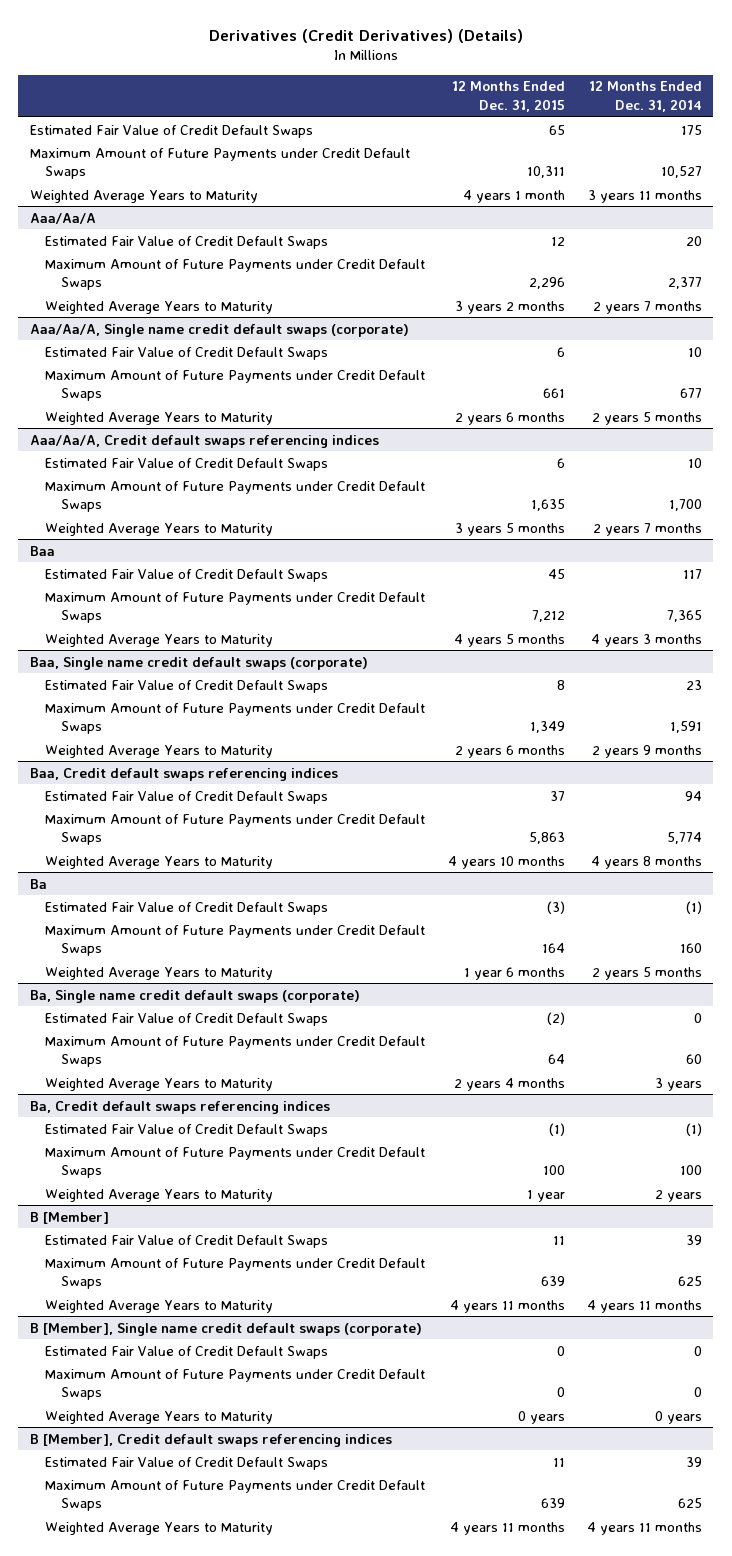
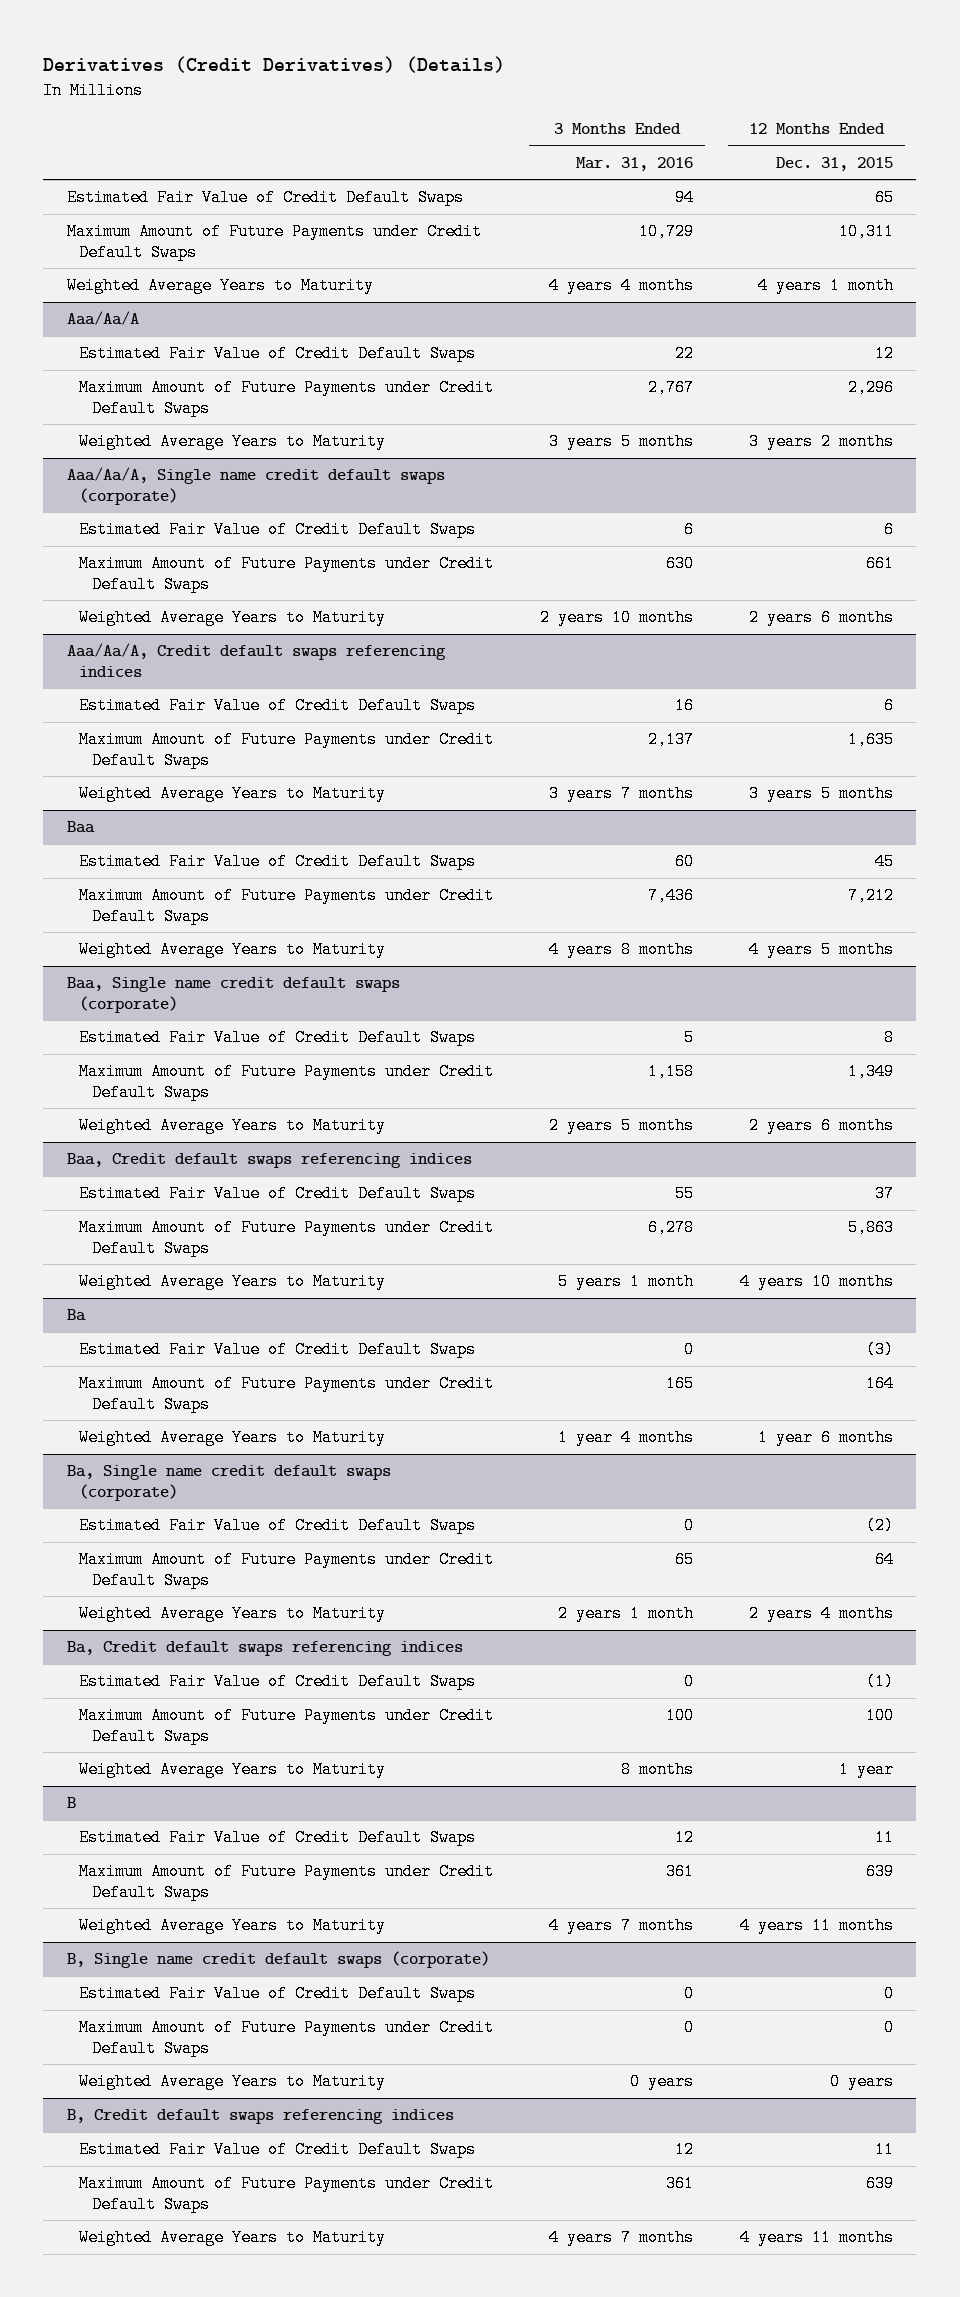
- | 12 Months Ended Dec. 31, 2015 | 12 Months Ended Dec. 31, 2014
+ | 3 Months Ended Mar. 31, 2016 | 12 Months Ended Dec. 31, 2015
- B [Member]
+ B
- B [Member], Single name credit default swaps (corporate)
+ B, Single name credit default swaps (corporate)
- B [Member], Credit default swaps referencing indices
+ B, Credit default swaps referencing indices

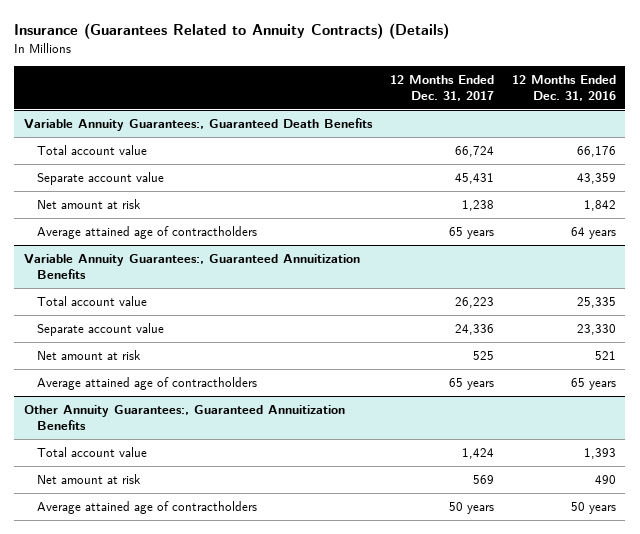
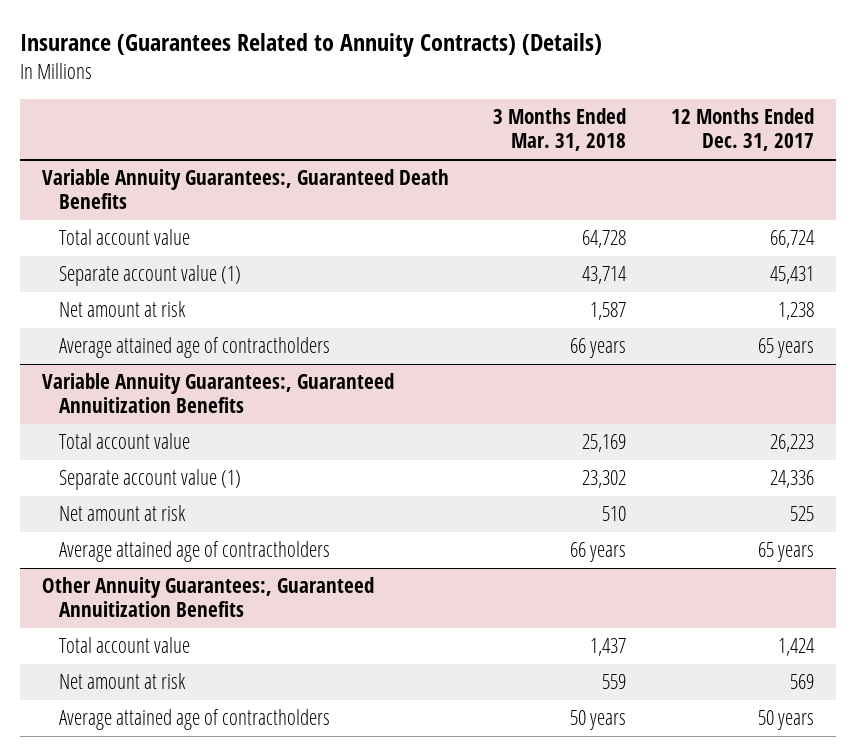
- | 12 Months Ended Dec. 31, 2017 | 12 Months Ended Dec. 31, 2016
+ | 3 Months Ended Mar. 31, 2018 | 12 Months Ended Dec. 31, 2017
@ Variable Annuity Guarantees:, Guaranteed Death Benefits
- Separate account value | 45,431 | 43,359
+ Separate account value (1) | 43,714 | 45,431
@ Variable Annuity Guarantees:, Guaranteed Annuitization Benefits
- Separate account value | 24,336 | 23,330
+ Separate account value (1) | 23,302 | 24,336

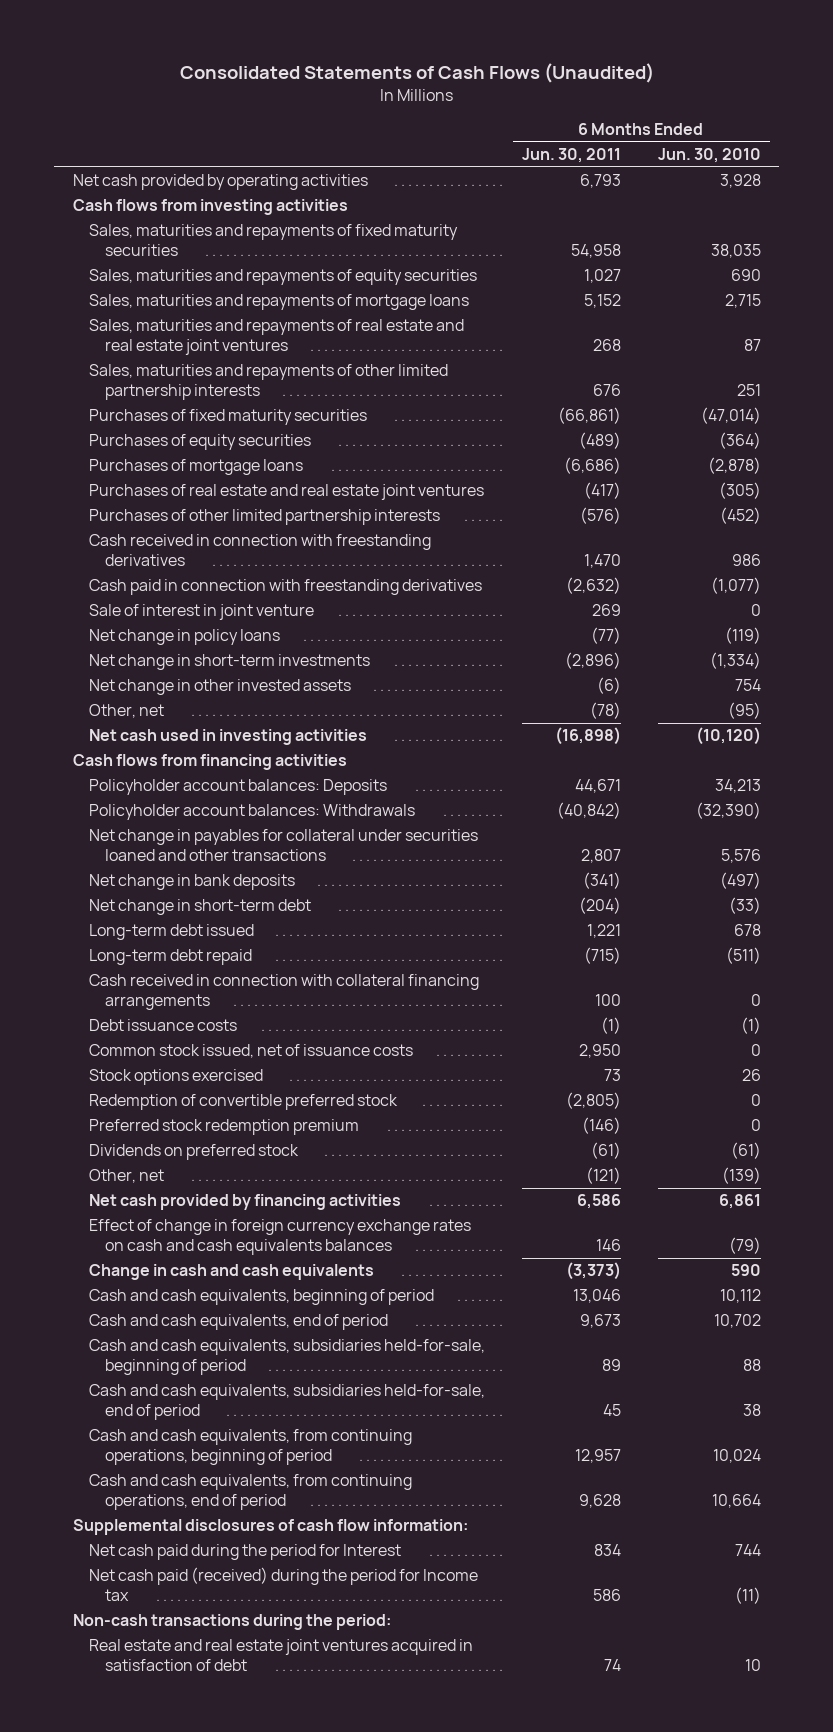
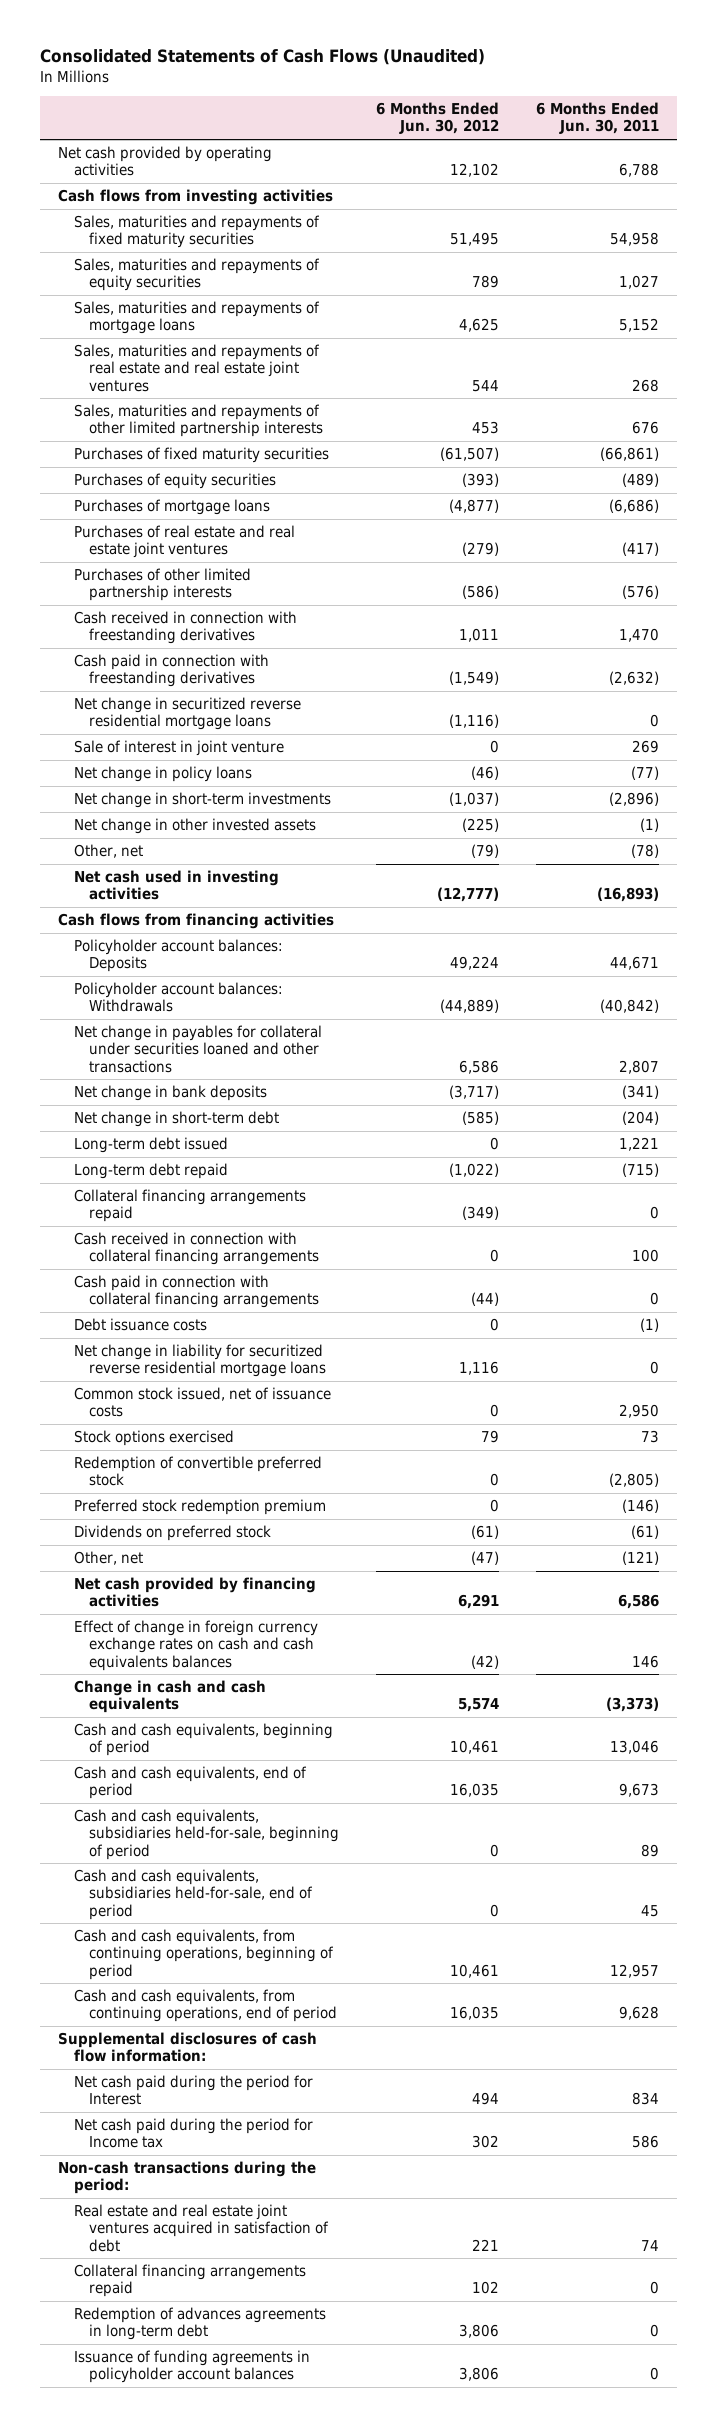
- | 6 Months Ended Jun. 30, 2011 | 6 Months Ended Jun. 30, 2010
+ | 6 Months Ended Jun. 30, 2012 | 6 Months Ended Jun. 30, 2011
- Net cash provided by operating activities | 6,793 | 3,928
+ Net cash provided by operating activities | 12,102 | 6,788
+ Net change in securitized reverse residential mortgage loans | (1,116) | 0
- Net change in other invested assets | (6) | 754
+ Net change in other invested assets | (225) | (1)
- Net cash used in investing activities | (16,898) | (10,120)
+ Net cash used in investing activities | (12,777) | (16,893)
+ Collateral financing arrangements repaid | (349) | 0
+ Cash paid in connection with collateral financing arrangements | (44) | 0
+ Net change in liability for securitized reverse residential mortgage loans | 1,116 | 0
- Net cash paid (received) during the period for Income tax | 586 | (11)
+ Net cash paid during the period for Income tax | 302 | 586
+ Collateral financing arrangements repaid | 102 | 0
+ Redemption of advances agreements in long-term debt | 3,806 | 0
+ Issuance of funding agreements in policyholder account balances | 3,806 | 0

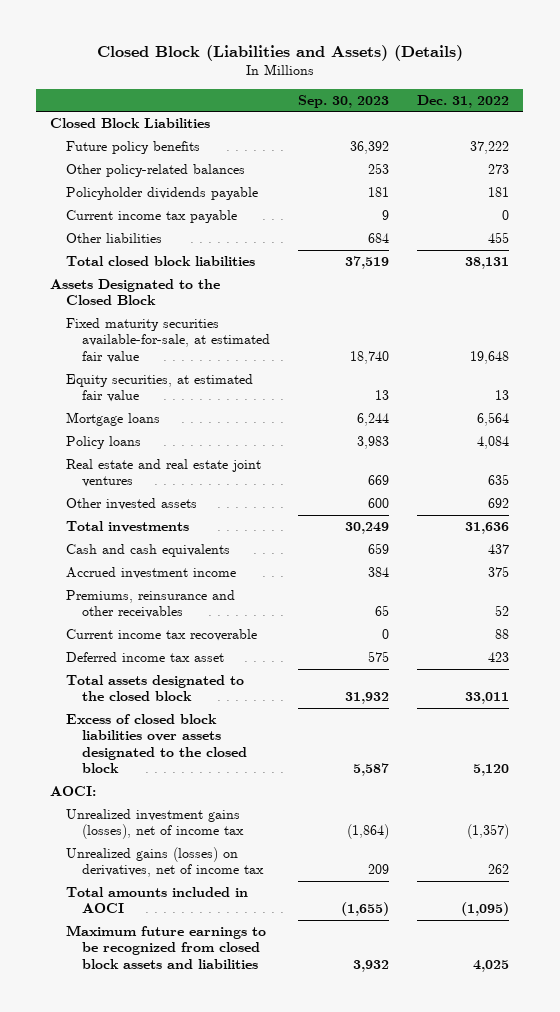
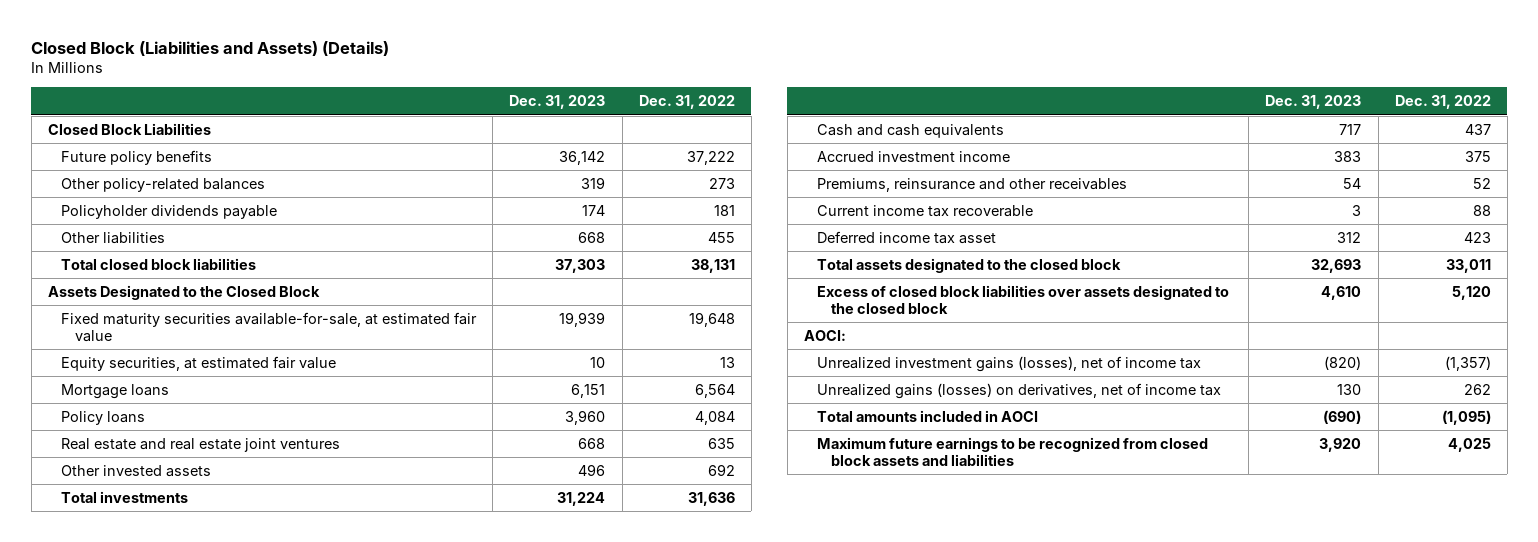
- | Sep. 30, 2023 | Dec. 31, 2022
+ | Dec. 31, 2023 | Dec. 31, 2022
- Current income tax payable | 9 | 0

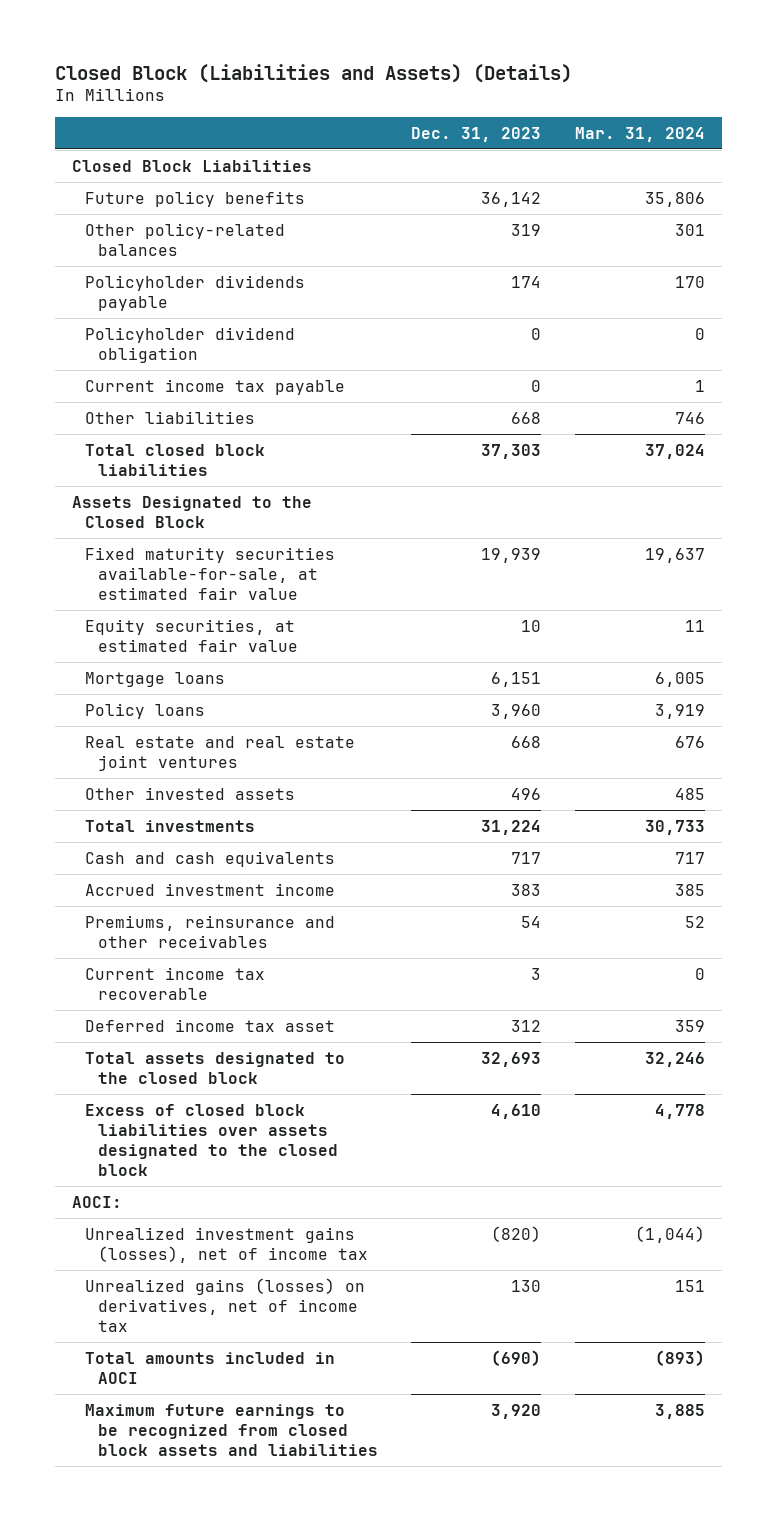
- | Dec. 31, 2023 | Dec. 31, 2022
+ | Dec. 31, 2023 | Mar. 31, 2024
+ Policyholder dividend obligation | 0 | 0
+ Current income tax payable | 0 | 1

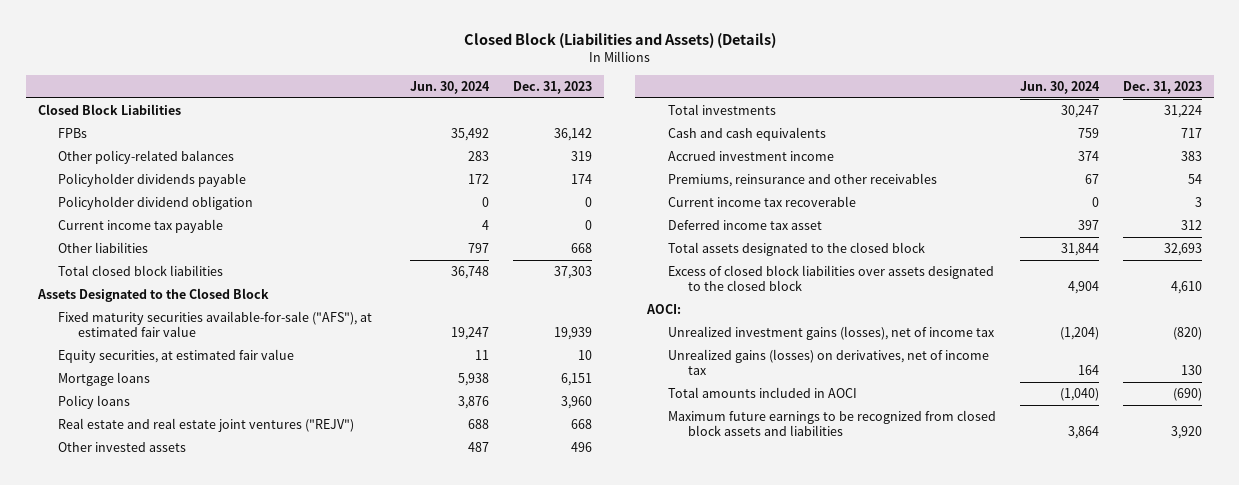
- | Dec. 31, 2023 | Mar. 31, 2024
+ | Jun. 30, 2024 | Dec. 31, 2023
- Future policy benefits | 36,142 | 35,806
+ FPBs | 35,492 | 36,142
- Fixed maturity securities available-for-sale, at estimated fair value | 19,939 | 19,637
+ Fixed maturity securities available-for-sale ("AFS"), at estimated fair value | 19,247 | 19,939
- Real estate and real estate joint ventures | 668 | 676
+ Real estate and real estate joint ventures ("REJV") | 688 | 668

